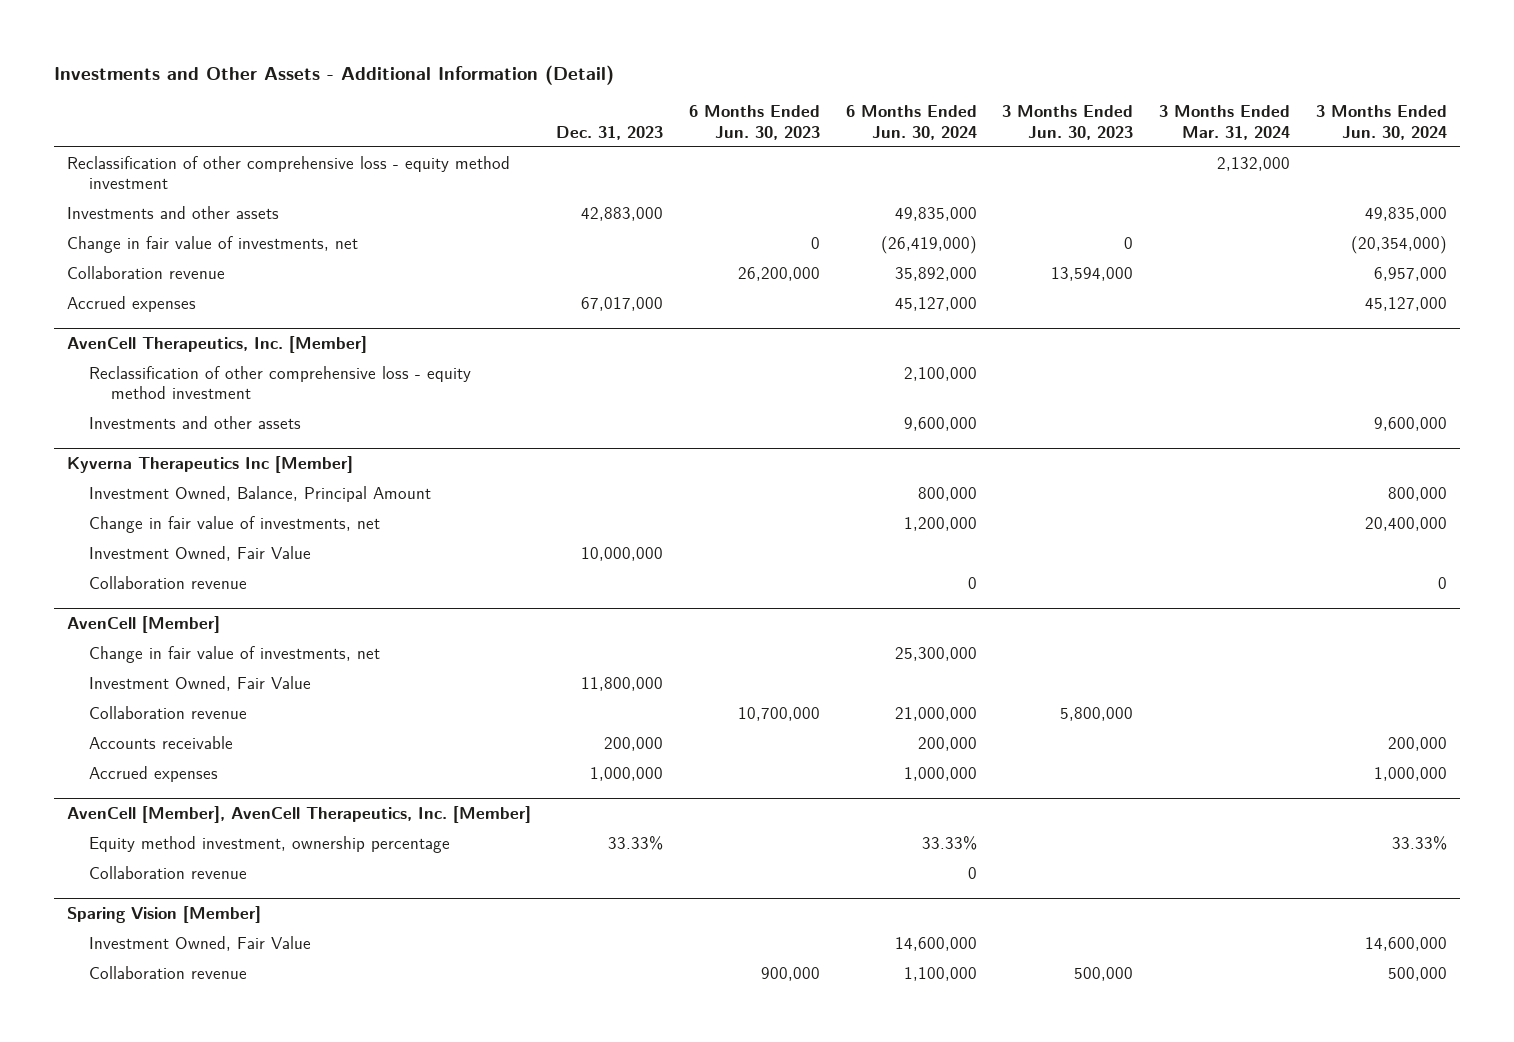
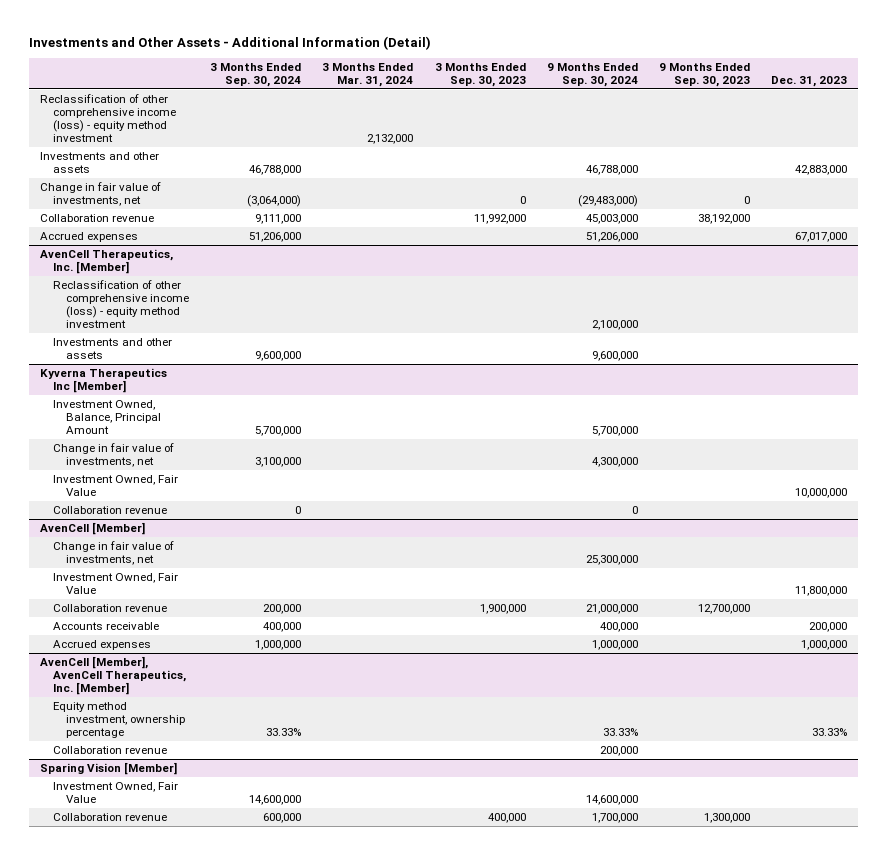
- | Dec. 31, 2023 | 6 Months Ended Jun. 30, 2023 | 6 Months Ended Jun. 30, 2024 | 3 Months Ended Jun. 30, 2023 | 3 Months Ended Mar. 31, 2024 | 3 Months Ended Jun. 30, 2024
+ | 3 Months Ended Sep. 30, 2024 | 3 Months Ended Mar. 31, 2024 | 3 Months Ended Sep. 30, 2023 | 9 Months Ended Sep. 30, 2024 | 9 Months Ended Sep. 30, 2023 | Dec. 31, 2023
- Reclassification of other comprehensive loss - equity method investment | | | | | 2,132,000 |
+ Reclassification of other comprehensive income (loss) - equity method investment | | 2,132,000 | | | |
@ AvenCell Therapeutics, Inc. [Member]
- Reclassification of other comprehensive loss - equity method investment | | | 2,100,000 | | |
+ Reclassification of other comprehensive income (loss) - equity method investment | | | | 2,100,000 | |

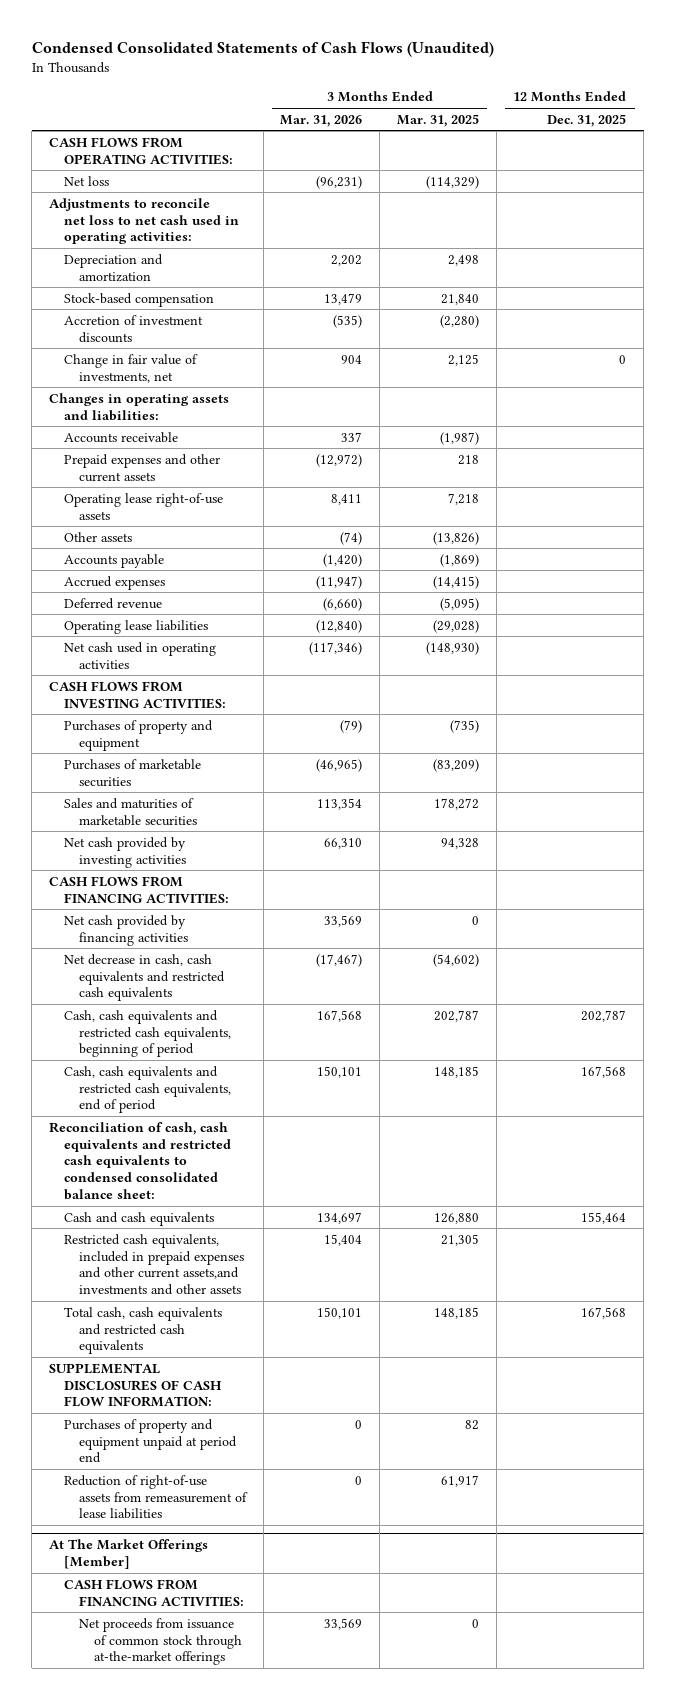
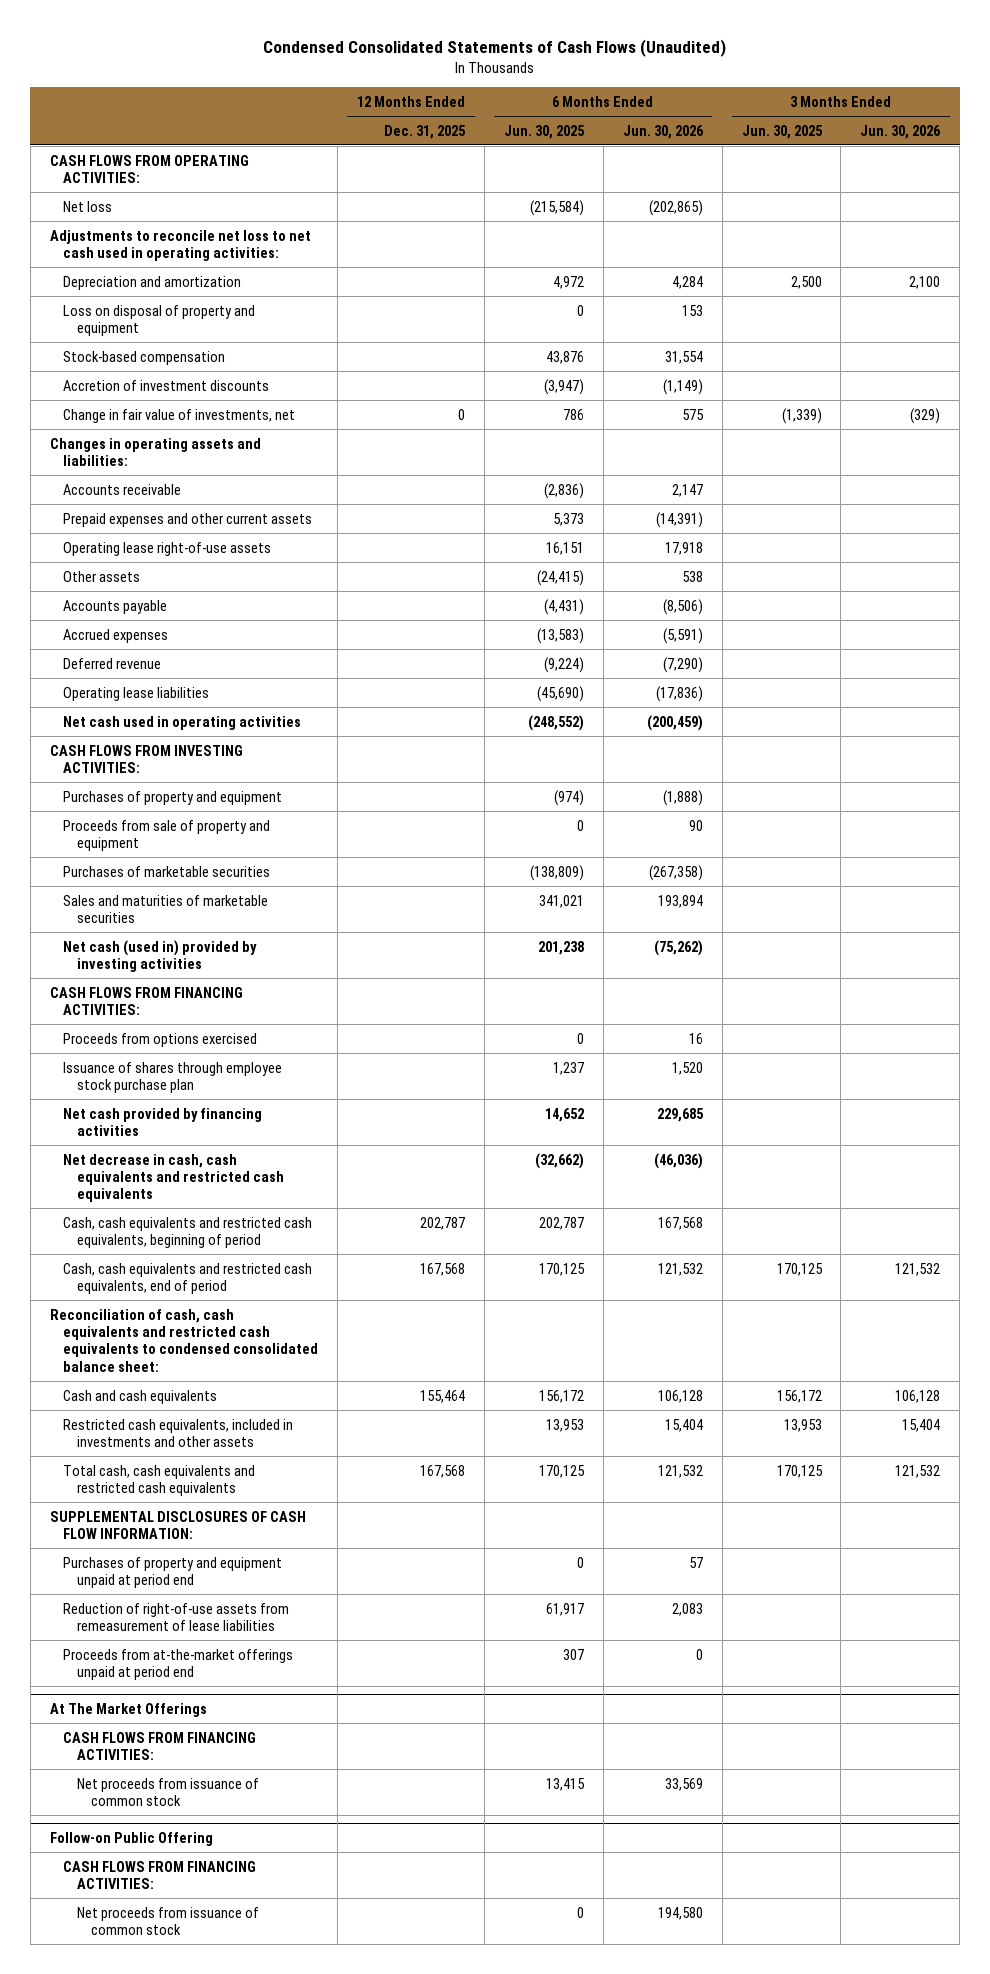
- | 3 Months Ended Mar. 31, 2026 | 3 Months Ended Mar. 31, 2025 | 12 Months Ended Dec. 31, 2025
+ | 12 Months Ended Dec. 31, 2025 | 6 Months Ended Jun. 30, 2025 | 6 Months Ended Jun. 30, 2026 | 3 Months Ended Jun. 30, 2025 | 3 Months Ended Jun. 30, 2026
+ Loss on disposal of property and equipment | | 0 | 153 | |
+ Proceeds from sale of property and equipment | | 0 | 90 | |
- Net cash provided by investing activities | 66,310 | 94,328 |
+ Net cash (used in) provided by investing activities | | 201,238 | (75,262) | |
+ Proceeds from options exercised | | 0 | 16 | |
+ Issuance of shares through employee stock purchase plan | | 1,237 | 1,520 | |
- Restricted cash equivalents, included in prepaid expenses and other current assets,and investments and other assets | 15,404 | 21,305 |
+ Restricted cash equivalents, included in investments and other assets | | 13,953 | 15,404 | 13,953 | 15,404
- At The Market Offerings [Member]
+ Proceeds from at-the-market offerings unpaid at period end | | 307 | 0 | |
+ At The Market Offerings
- Net proceeds from issuance of common stock through at-the-market offerings | 33,569 | 0 |
+ Net proceeds from issuance of common stock | | 13,415 | 33,569 | |
+ Follow-on Public Offering
+ CASH FLOWS FROM FINANCING ACTIVITIES:
+ Net proceeds from issuance of common stock | | 0 | 194,580 | |

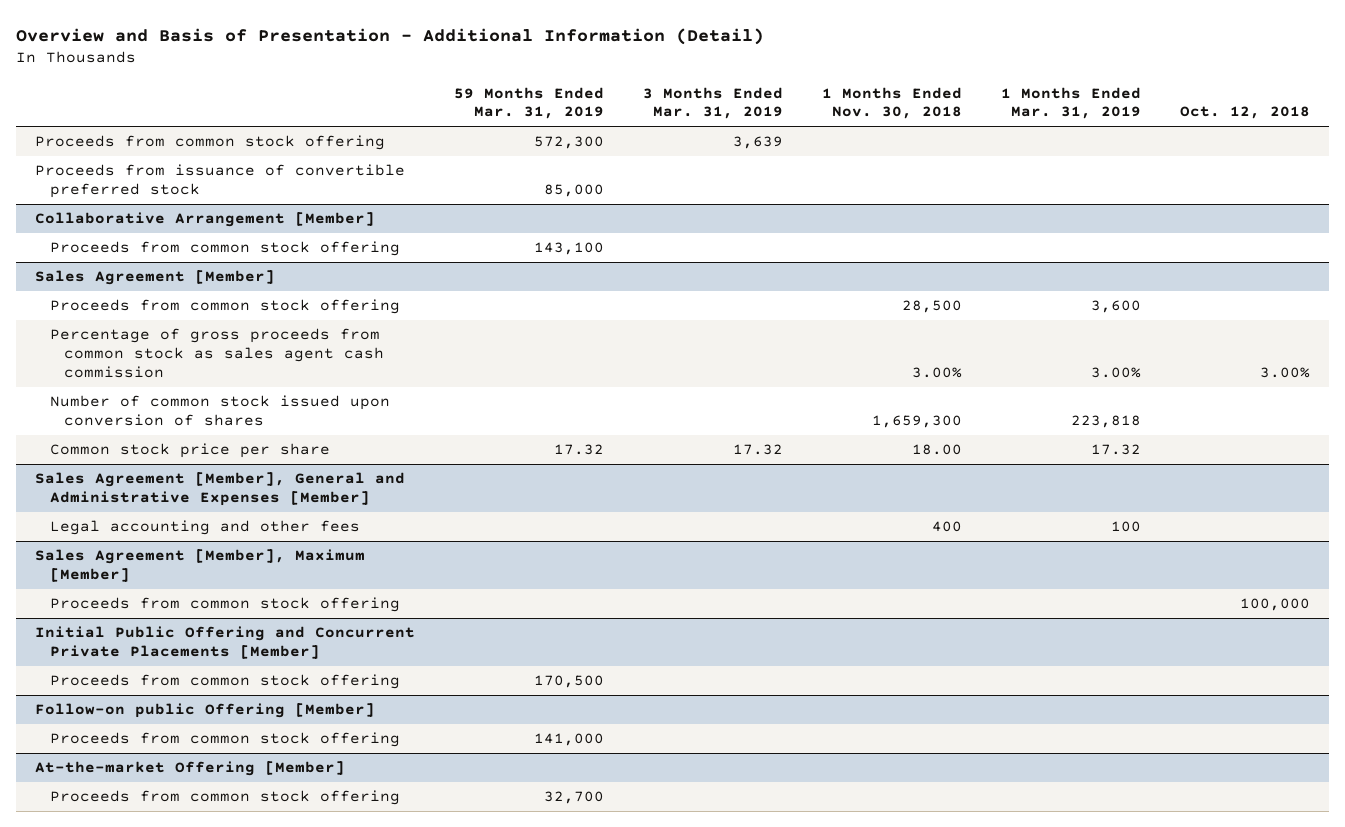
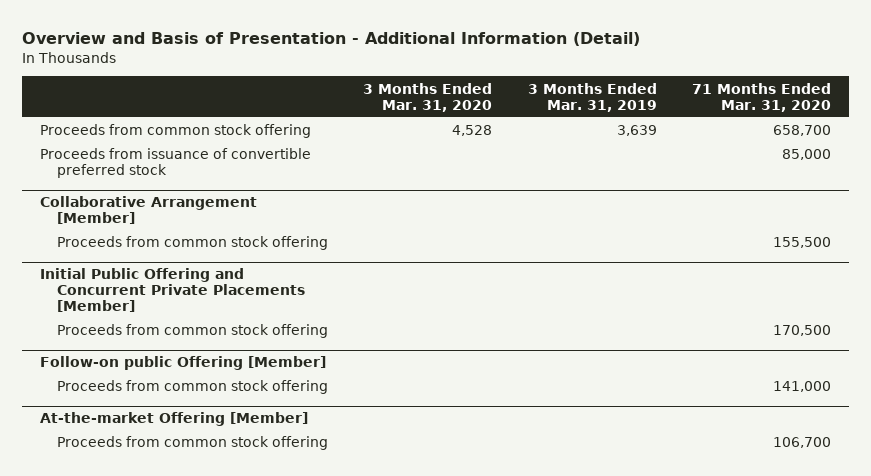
- | 59 Months Ended Mar. 31, 2019 | 3 Months Ended Mar. 31, 2019 | 1 Months Ended Nov. 30, 2018 | 1 Months Ended Mar. 31, 2019 | Oct. 12, 2018
+ | 3 Months Ended Mar. 31, 2020 | 3 Months Ended Mar. 31, 2019 | 71 Months Ended Mar. 31, 2020
- Sales Agreement [Member]
- Proceeds from common stock offering | | | 28,500 | 3,600 |
- Percentage of gross proceeds from common stock as sales agent cash commission | | | 3.00% | 3.00% | 3.00%
- Number of common stock issued upon conversion of shares | | | 1,659,300 | 223,818 |
- Common stock price per share | 17.32 | 17.32 | 18.00 | 17.32 |
- Sales Agreement [Member], General and Administrative Expenses [Member]
- Legal accounting and other fees | | | 400 | 100 |
- Sales Agreement [Member], Maximum [Member]
- Proceeds from common stock offering | | | | | 100,000

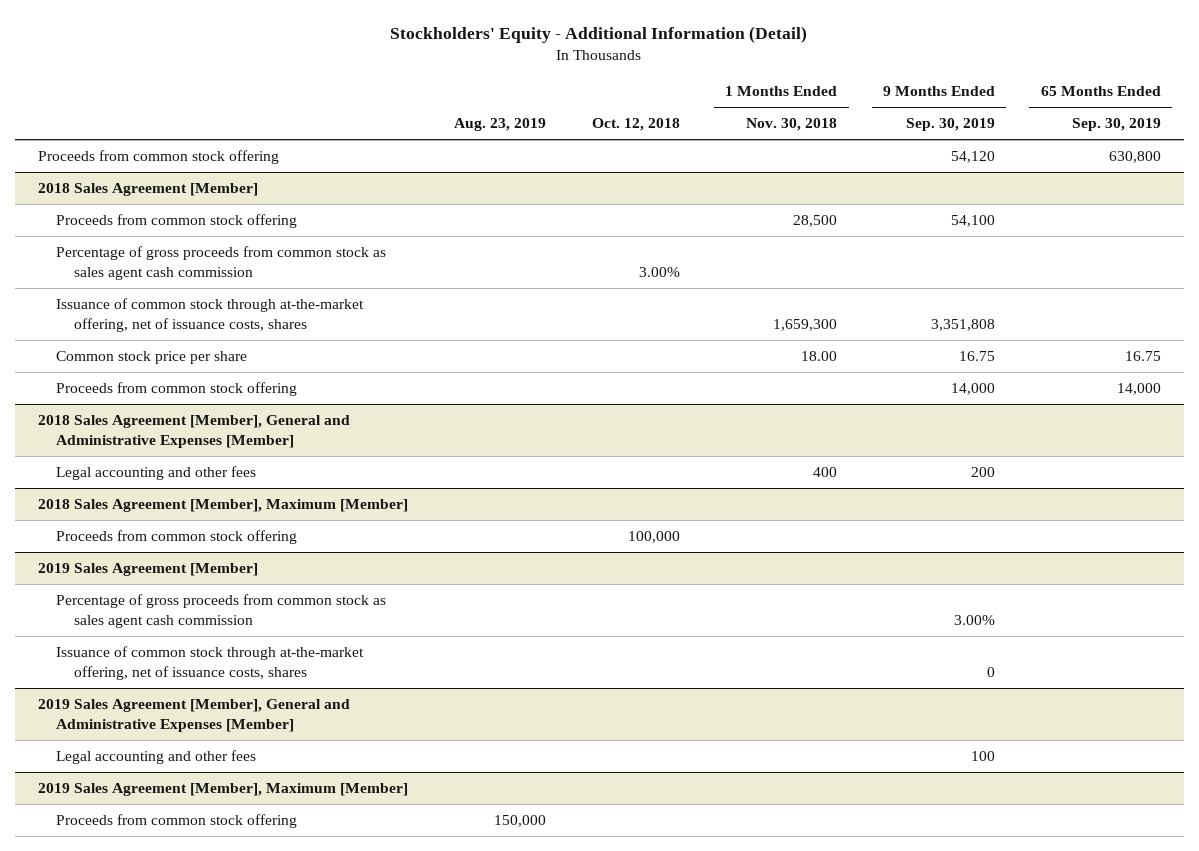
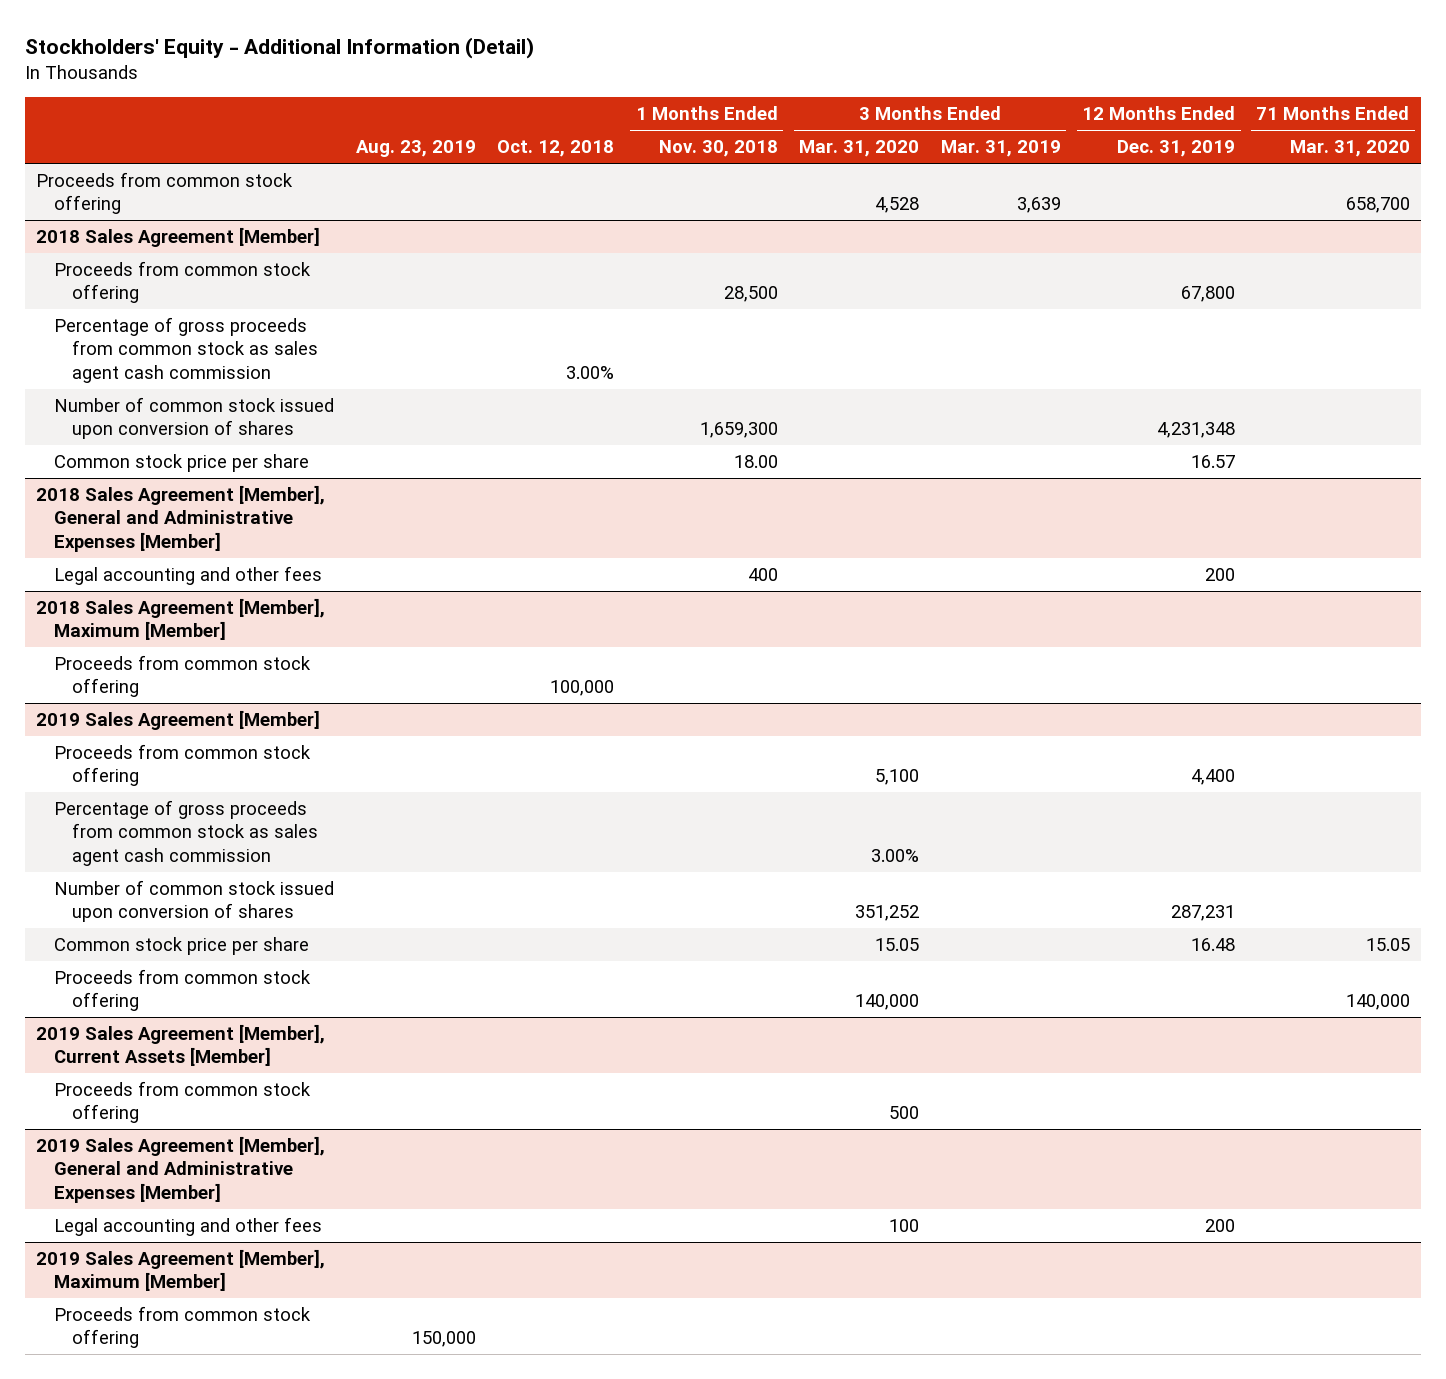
- | Aug. 23, 2019 | Oct. 12, 2018 | 1 Months Ended Nov. 30, 2018 | 9 Months Ended Sep. 30, 2019 | 65 Months Ended Sep. 30, 2019
+ | Aug. 23, 2019 | Oct. 12, 2018 | 1 Months Ended Nov. 30, 2018 | 3 Months Ended Mar. 31, 2020 | 3 Months Ended Mar. 31, 2019 | 12 Months Ended Dec. 31, 2019 | 71 Months Ended Mar. 31, 2020
@ 2018 Sales Agreement [Member]
- Issuance of common stock through at-the-market offering, net of issuance costs, shares | | | 1,659,300 | 3,351,808 |
+ Number of common stock issued upon conversion of shares | | | 1,659,300 | | | 4,231,348 |
- Proceeds from common stock offering | | | | 14,000 | 14,000
@ 2019 Sales Agreement [Member]
+ Proceeds from common stock offering | | | | 5,100 | | 4,400 |
- Issuance of common stock through at-the-market offering, net of issuance costs, shares | | | | 0 |
+ Number of common stock issued upon conversion of shares | | | | 351,252 | | 287,231 |
+ Common stock price per share | | | | 15.05 | | 16.48 | 15.05
+ Proceeds from common stock offering | | | | 140,000 | | | 140,000
+ 2019 Sales Agreement [Member], Current Assets [Member]
+ Proceeds from common stock offering | | | | 500 | | |

